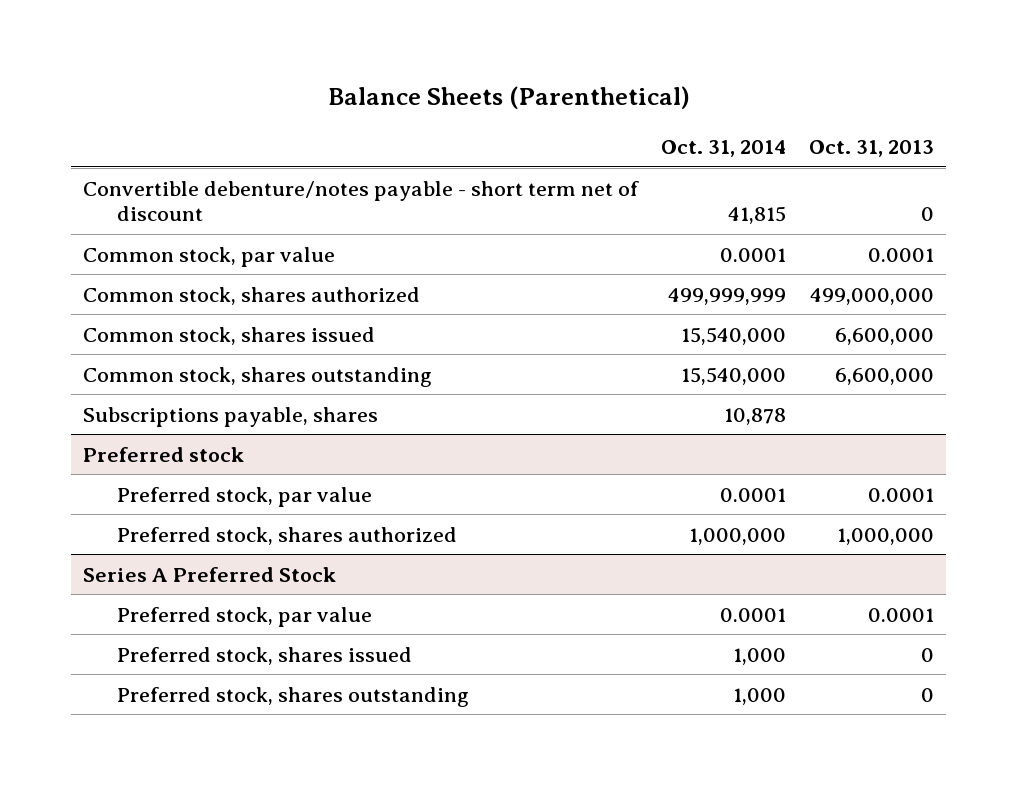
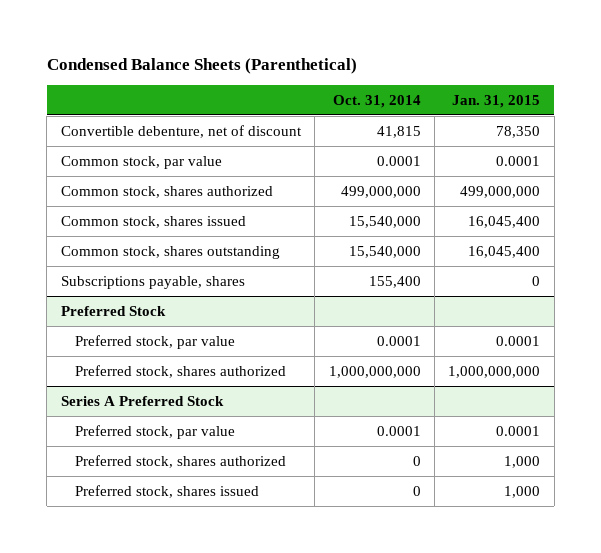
- Balance Sheets (Parenthetical)
+ Condensed Balance Sheets (Parenthetical)
- | Oct. 31, 2014 | Oct. 31, 2013
+ | Oct. 31, 2014 | Jan. 31, 2015
- Convertible debenture/notes payable - short term net of discount | 41,815 | 0
+ Convertible debenture, net of discount | 41,815 | 78,350
- Common stock, shares authorized | 499,999,999 | 499,000,000
+ Common stock, shares authorized | 499,000,000 | 499,000,000
- Subscriptions payable, shares | 10,878 |
- Preferred stock
+ Subscriptions payable, shares | 155,400 | 0
+ Preferred Stock
- Preferred stock, shares authorized | 1,000,000 | 1,000,000
+ Preferred stock, shares authorized | 1,000,000,000 | 1,000,000,000
@ Series A Preferred Stock
- Preferred stock, shares issued | 1,000 | 0
- Preferred stock, shares outstanding | 1,000 | 0
+ Preferred stock, shares authorized | 0 | 1,000
+ Preferred stock, shares issued | 0 | 1,000

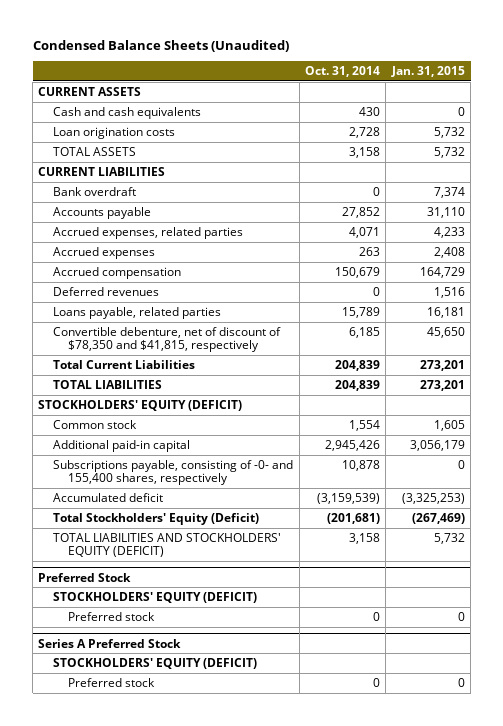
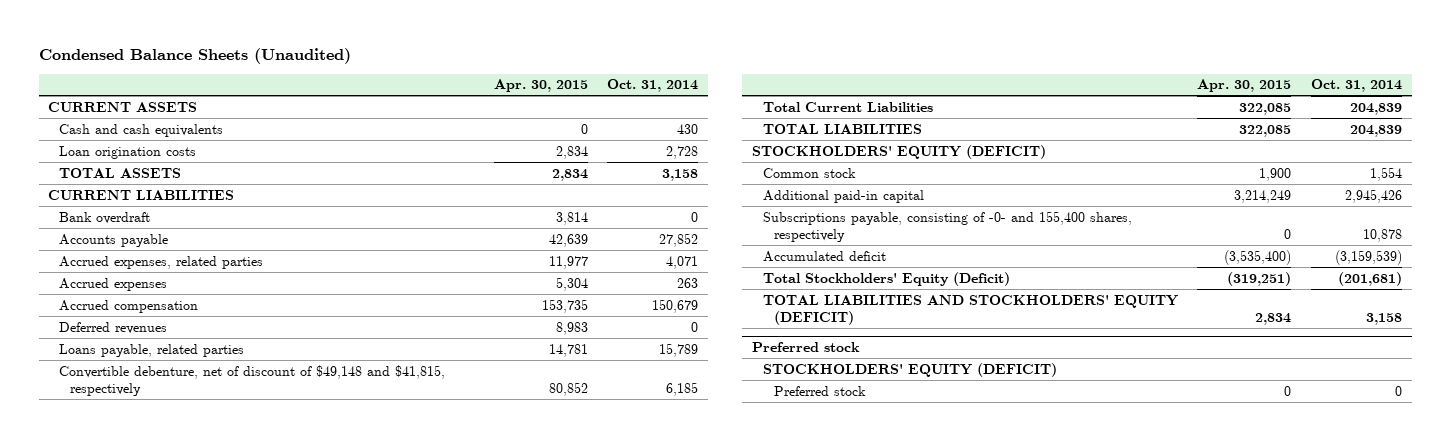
- | Oct. 31, 2014 | Jan. 31, 2015
+ | Apr. 30, 2015 | Oct. 31, 2014
- Convertible debenture, net of discount of $78,350 and $41,815, respectively | 6,185 | 45,650
+ Convertible debenture, net of discount of $49,148 and $41,815, respectively | 80,852 | 6,185
- Preferred Stock
- STOCKHOLDERS' EQUITY (DEFICIT)
- Preferred stock | 0 | 0
- Series A Preferred Stock
+ Preferred stock

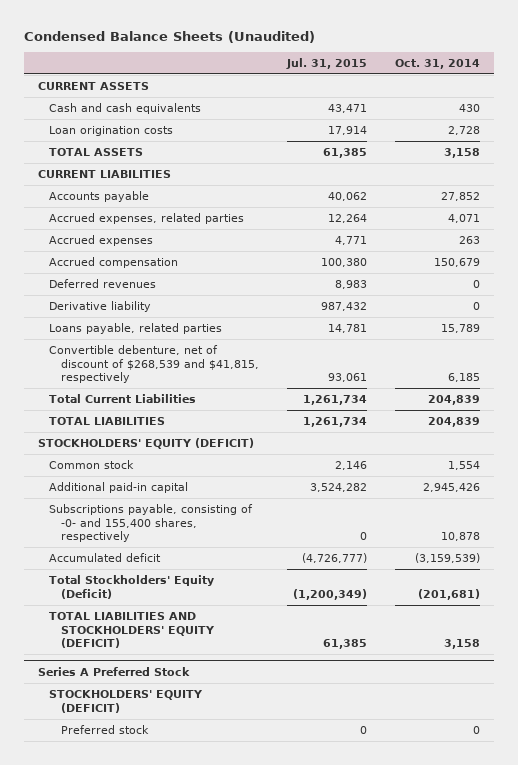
- | Apr. 30, 2015 | Oct. 31, 2014
+ | Jul. 31, 2015 | Oct. 31, 2014
- Bank overdraft | 3,814 | 0
+ Derivative liability | 987,432 | 0
- Convertible debenture, net of discount of $49,148 and $41,815, respectively | 80,852 | 6,185
+ Convertible debenture, net of discount of $268,539 and $41,815, respectively | 93,061 | 6,185
- Preferred stock
+ Series A Preferred Stock

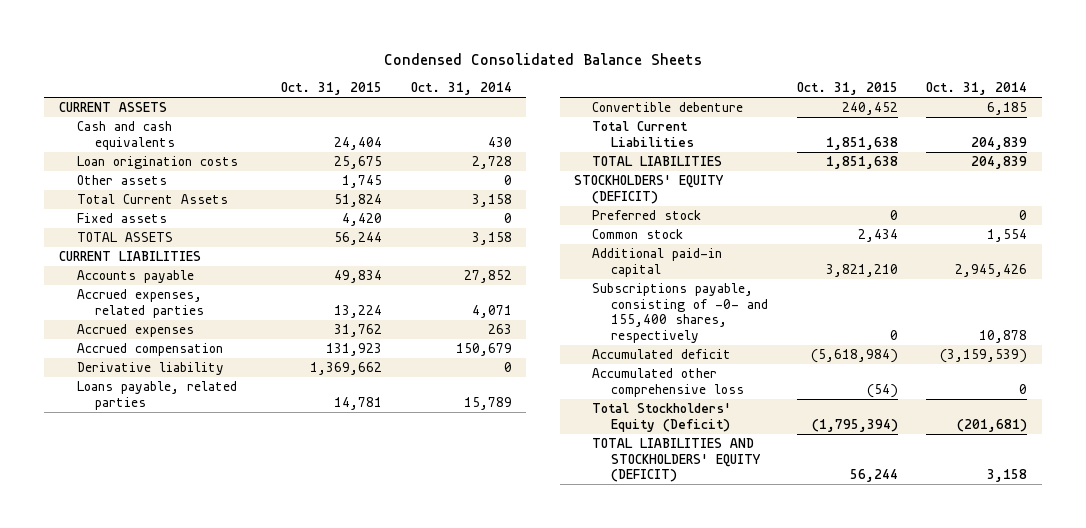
- Condensed Balance Sheets (Unaudited)
+ Condensed Consolidated Balance Sheets
- | Jul. 31, 2015 | Oct. 31, 2014
+ | Oct. 31, 2015 | Oct. 31, 2014
+ Other assets | 1,745 | 0
+ Total Current Assets | 51,824 | 3,158
+ Fixed assets | 4,420 | 0
- Deferred revenues | 8,983 | 0
- Convertible debenture, net of discount of $268,539 and $41,815, respectively | 93,061 | 6,185
+ Convertible debenture | 240,452 | 6,185
+ Preferred stock | 0 | 0
+ Accumulated other comprehensive loss | (54) | 0
- Series A Preferred Stock
- STOCKHOLDERS' EQUITY (DEFICIT)
- Preferred stock | 0 | 0

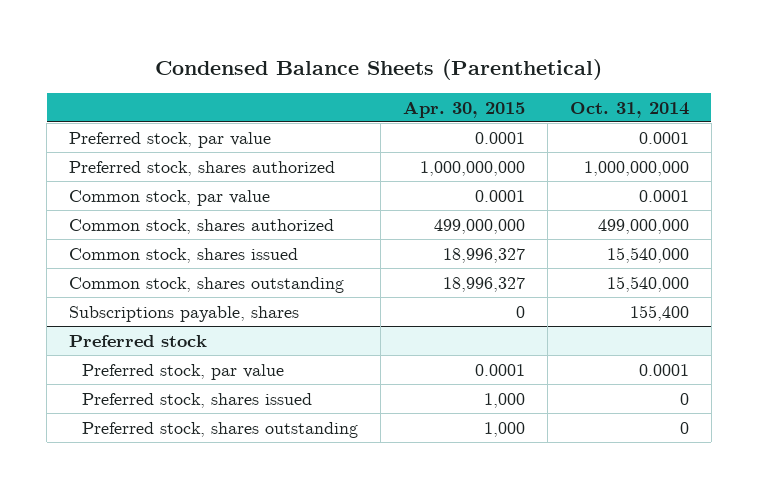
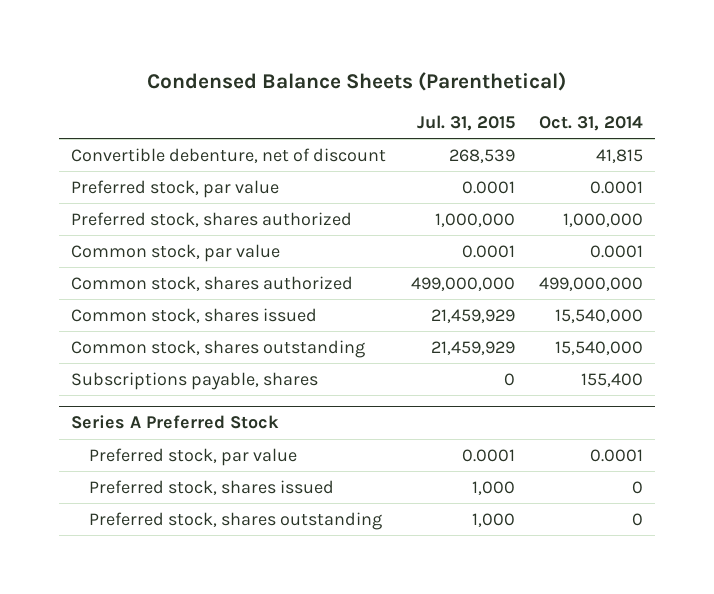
- | Apr. 30, 2015 | Oct. 31, 2014
+ | Jul. 31, 2015 | Oct. 31, 2014
+ Convertible debenture, net of discount | 268,539 | 41,815
- Preferred stock, shares authorized | 1,000,000,000 | 1,000,000,000
+ Preferred stock, shares authorized | 1,000,000 | 1,000,000
- Preferred stock
+ Series A Preferred Stock

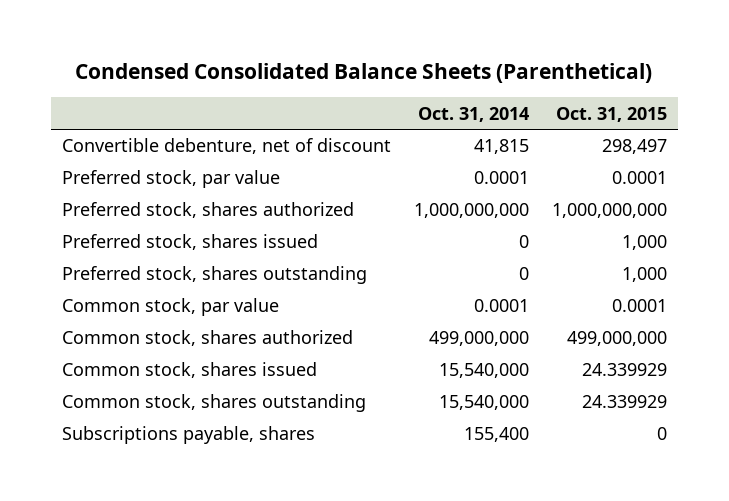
- Condensed Balance Sheets (Parenthetical)
+ Condensed Consolidated Balance Sheets (Parenthetical)
- | Jul. 31, 2015 | Oct. 31, 2014
+ | Oct. 31, 2014 | Oct. 31, 2015
- Preferred stock, shares authorized | 1,000,000 | 1,000,000
+ Preferred stock, shares authorized | 1,000,000,000 | 1,000,000,000
+ Preferred stock, shares issued | 0 | 1,000
+ Preferred stock, shares outstanding | 0 | 1,000
- Series A Preferred Stock
- Preferred stock, par value | 0.0001 | 0.0001
- Preferred stock, shares issued | 1,000 | 0
- Preferred stock, shares outstanding | 1,000 | 0

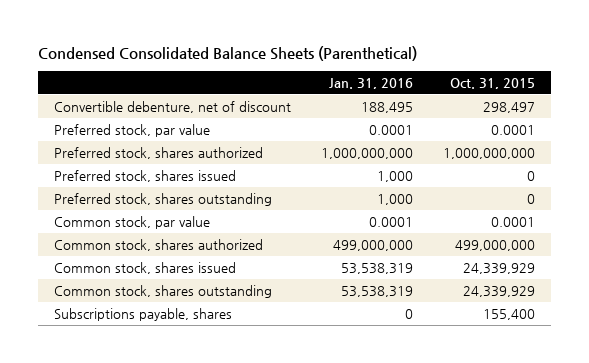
- | Oct. 31, 2014 | Oct. 31, 2015
+ | Jan. 31, 2016 | Oct. 31, 2015
- Preferred stock, shares issued | 0 | 1,000
- Preferred stock, shares outstanding | 0 | 1,000
+ Preferred stock, shares issued | 1,000 | 0
+ Preferred stock, shares outstanding | 1,000 | 0
- Common stock, shares issued | 15,540,000 | 24.339929
- Common stock, shares outstanding | 15,540,000 | 24.339929
- Subscriptions payable, shares | 155,400 | 0
+ Common stock, shares issued | 53,538,319 | 24,339,929
+ Common stock, shares outstanding | 53,538,319 | 24,339,929
+ Subscriptions payable, shares | 0 | 155,400

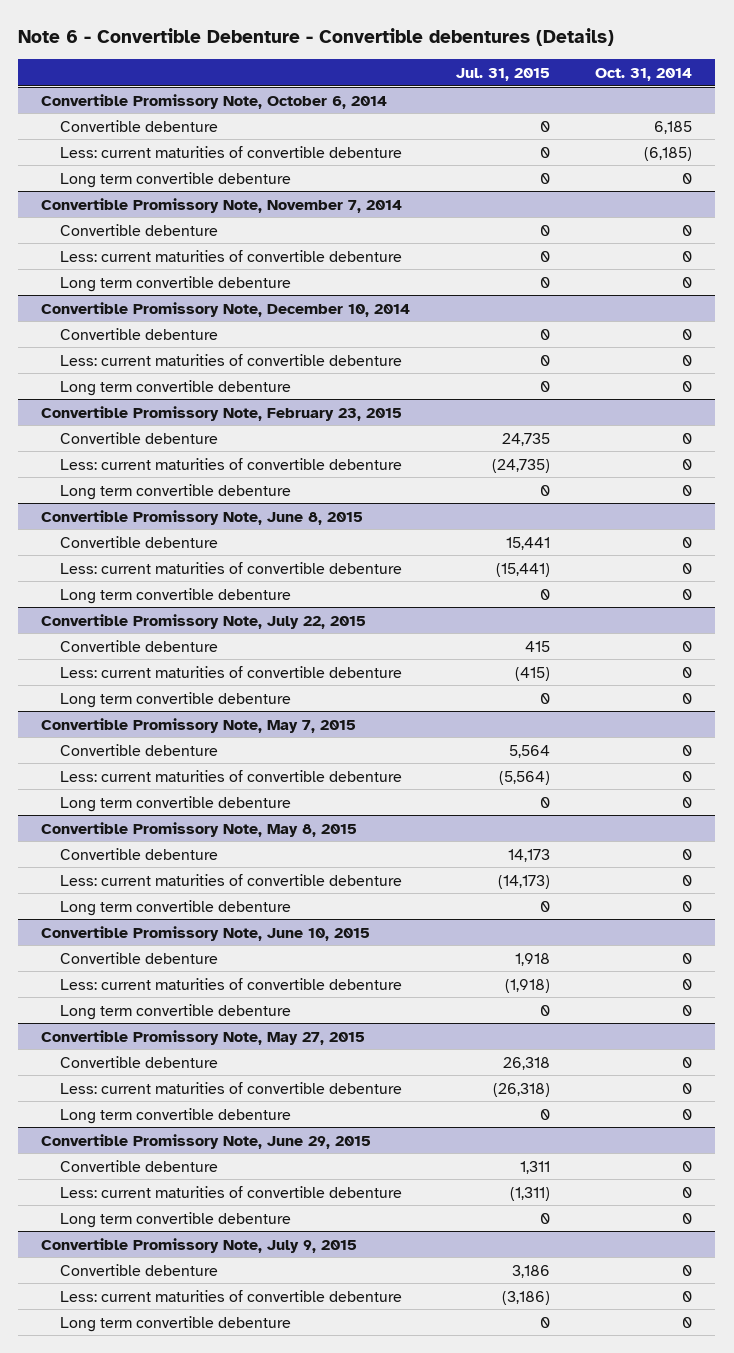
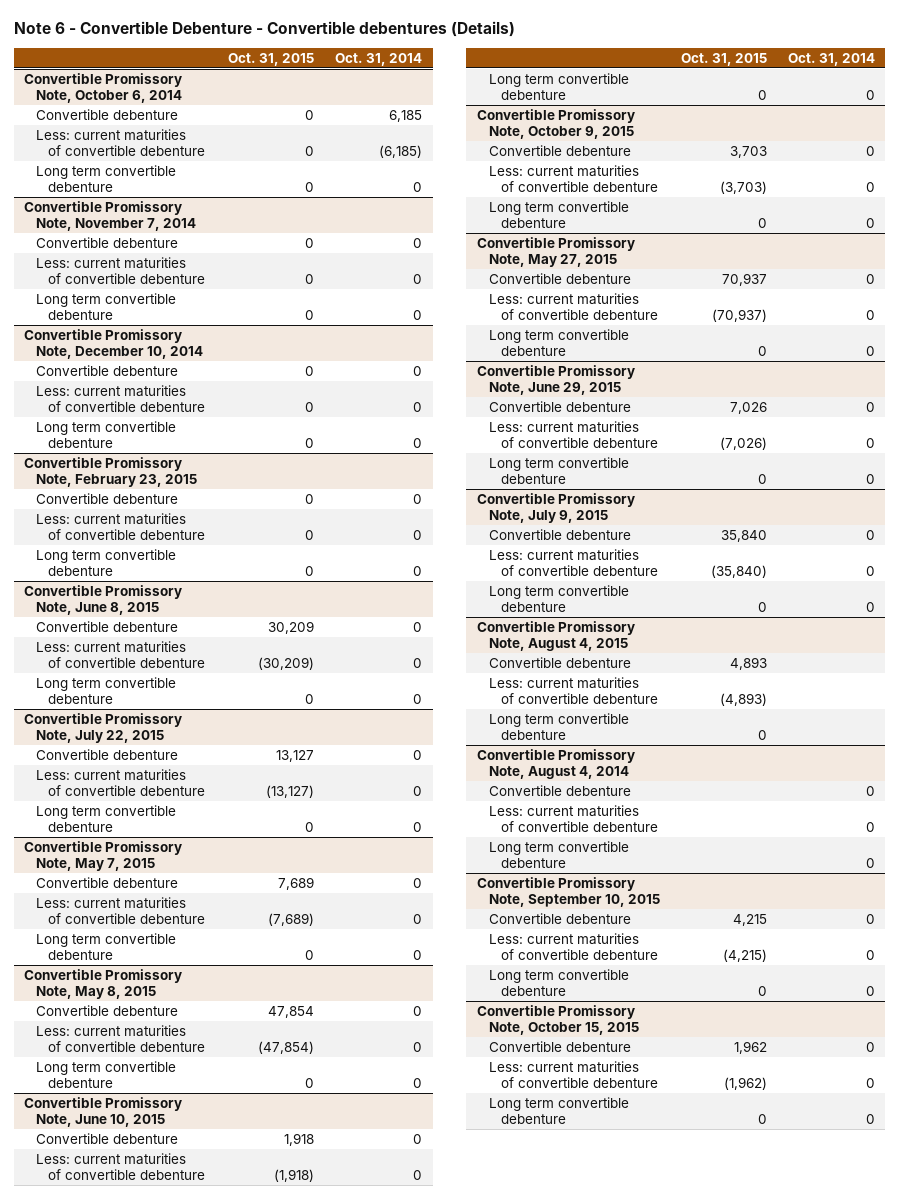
- | Jul. 31, 2015 | Oct. 31, 2014
+ | Oct. 31, 2015 | Oct. 31, 2014
+ Convertible Promissory Note, October 9, 2015
+ Convertible debenture | 3,703 | 0
+ Less: current maturities of convertible debenture | (3,703) | 0
+ Long term convertible debenture | 0 | 0
+ Convertible Promissory Note, August 4, 2015
+ Convertible debenture | 4,893 |
+ Less: current maturities of convertible debenture | (4,893) |
+ Long term convertible debenture | 0 |
+ Convertible Promissory Note, August 4, 2014
+ Convertible debenture | | 0
+ Less: current maturities of convertible debenture | | 0
+ Long term convertible debenture | | 0
+ Convertible Promissory Note, September 10, 2015
+ Convertible debenture | 4,215 | 0
+ Less: current maturities of convertible debenture | (4,215) | 0
+ Long term convertible debenture | 0 | 0
+ Convertible Promissory Note, October 15, 2015
+ Convertible debenture | 1,962 | 0
+ Less: current maturities of convertible debenture | (1,962) | 0
+ Long term convertible debenture | 0 | 0

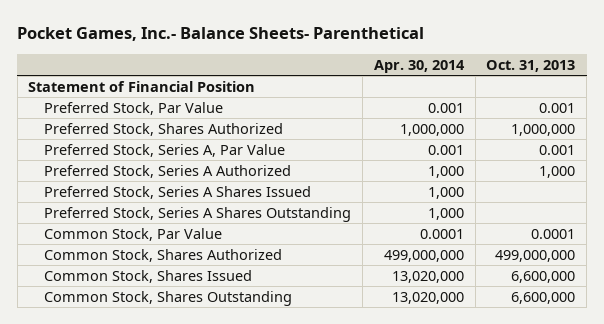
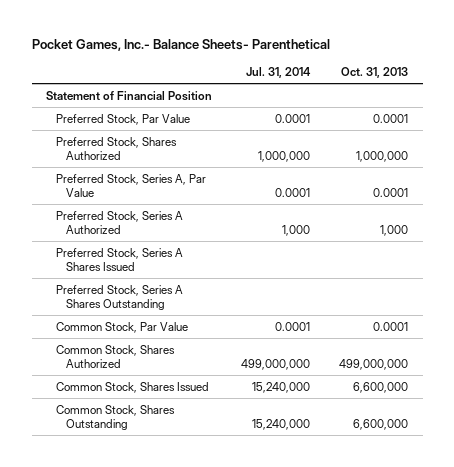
- | Apr. 30, 2014 | Oct. 31, 2013
+ | Jul. 31, 2014 | Oct. 31, 2013
- Preferred Stock, Par Value | 0.001 | 0.001
+ Preferred Stock, Par Value | 0.0001 | 0.0001
- Preferred Stock, Series A, Par Value | 0.001 | 0.001
+ Preferred Stock, Series A, Par Value | 0.0001 | 0.0001

